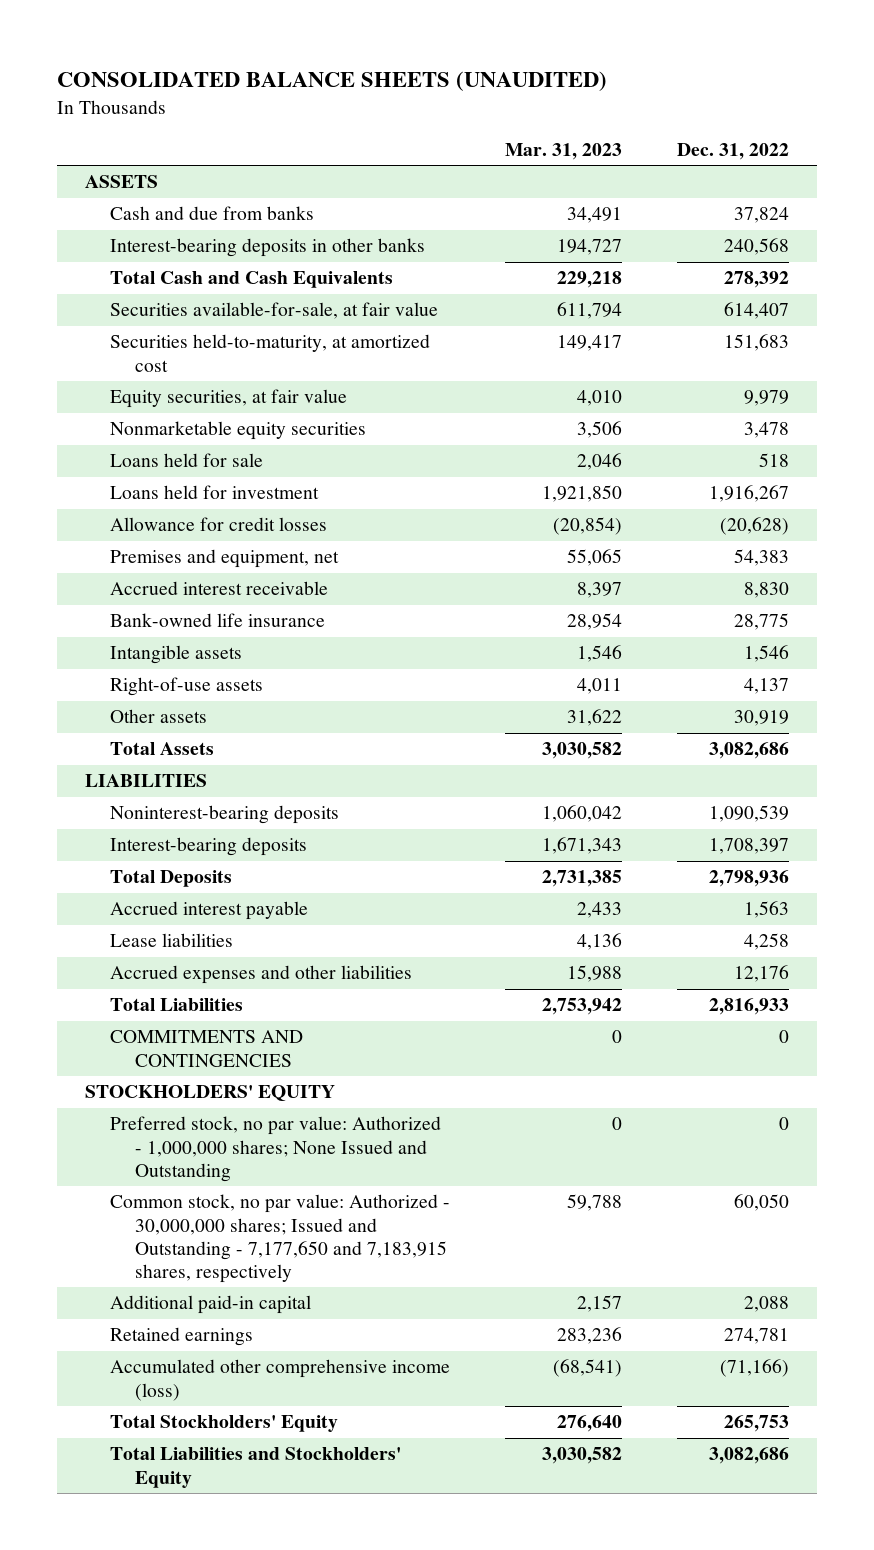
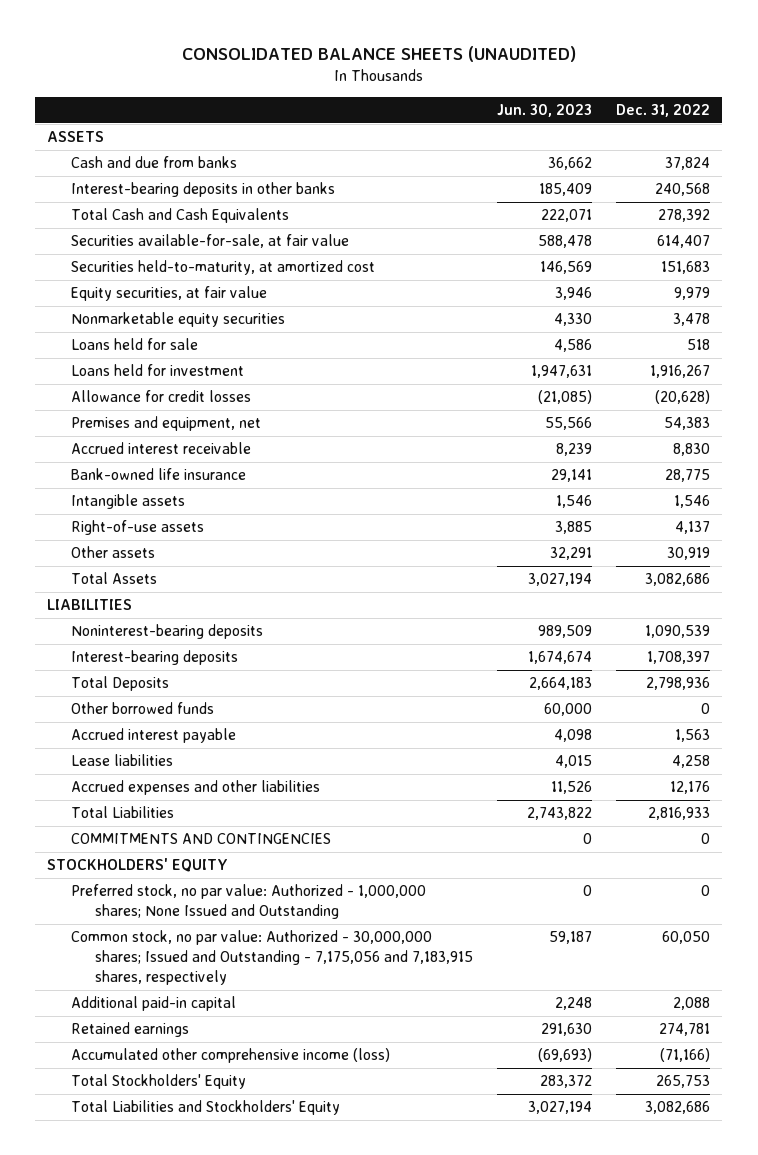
- | Mar. 31, 2023 | Dec. 31, 2022
+ | Jun. 30, 2023 | Dec. 31, 2022
+ Other borrowed funds | 60,000 | 0
- Common stock, no par value: Authorized - 30,000,000 shares; Issued and Outstanding - 7,177,650 and 7,183,915 shares, respectively | 59,788 | 60,050
+ Common stock, no par value: Authorized - 30,000,000 shares; Issued and Outstanding - 7,175,056 and 7,183,915 shares, respectively | 59,187 | 60,050

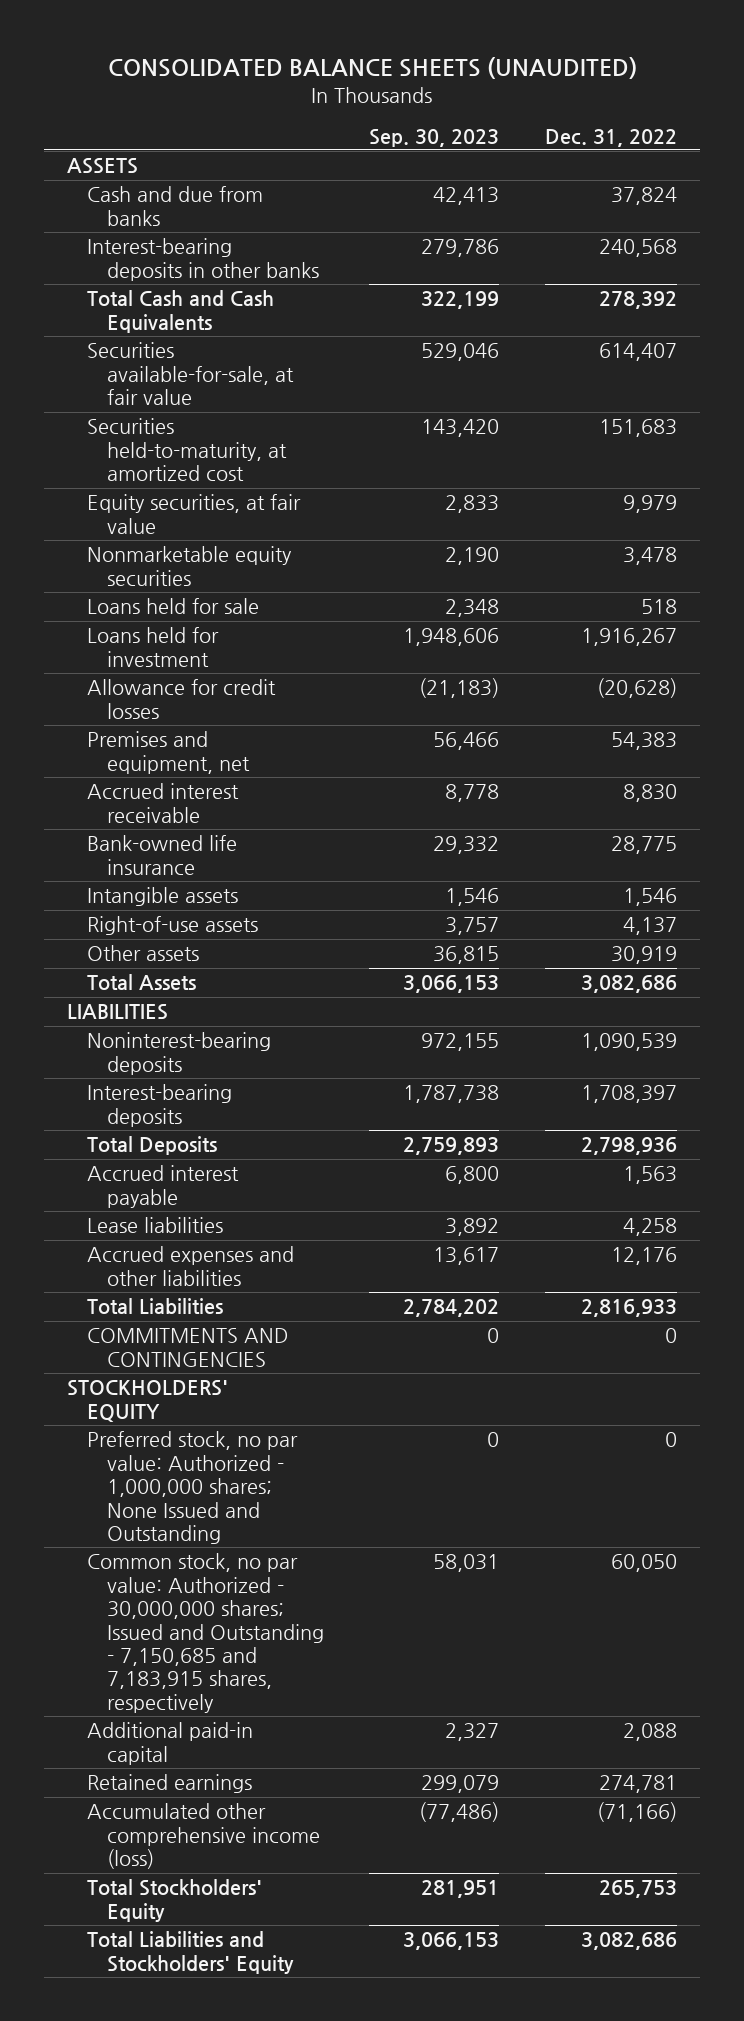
- | Jun. 30, 2023 | Dec. 31, 2022
+ | Sep. 30, 2023 | Dec. 31, 2022
- Other borrowed funds | 60,000 | 0
- Common stock, no par value: Authorized - 30,000,000 shares; Issued and Outstanding - 7,175,056 and 7,183,915 shares, respectively | 59,187 | 60,050
+ Common stock, no par value: Authorized - 30,000,000 shares; Issued and Outstanding - 7,150,685 and 7,183,915 shares, respectively | 58,031 | 60,050

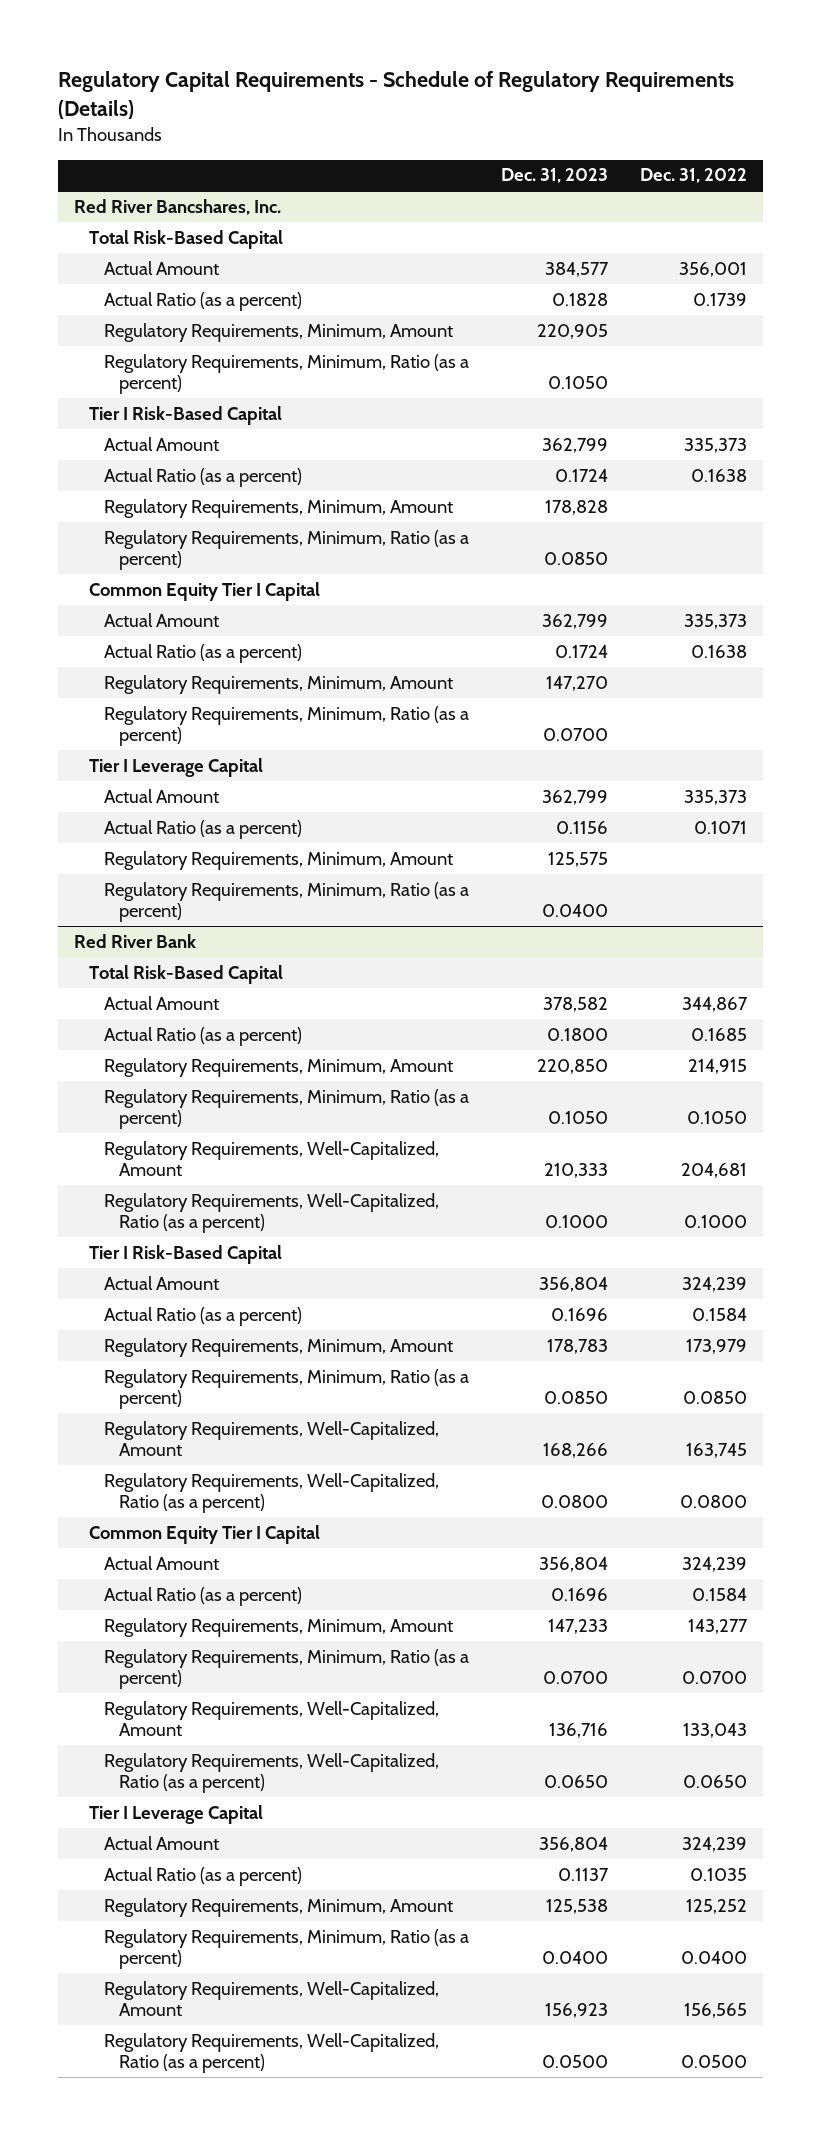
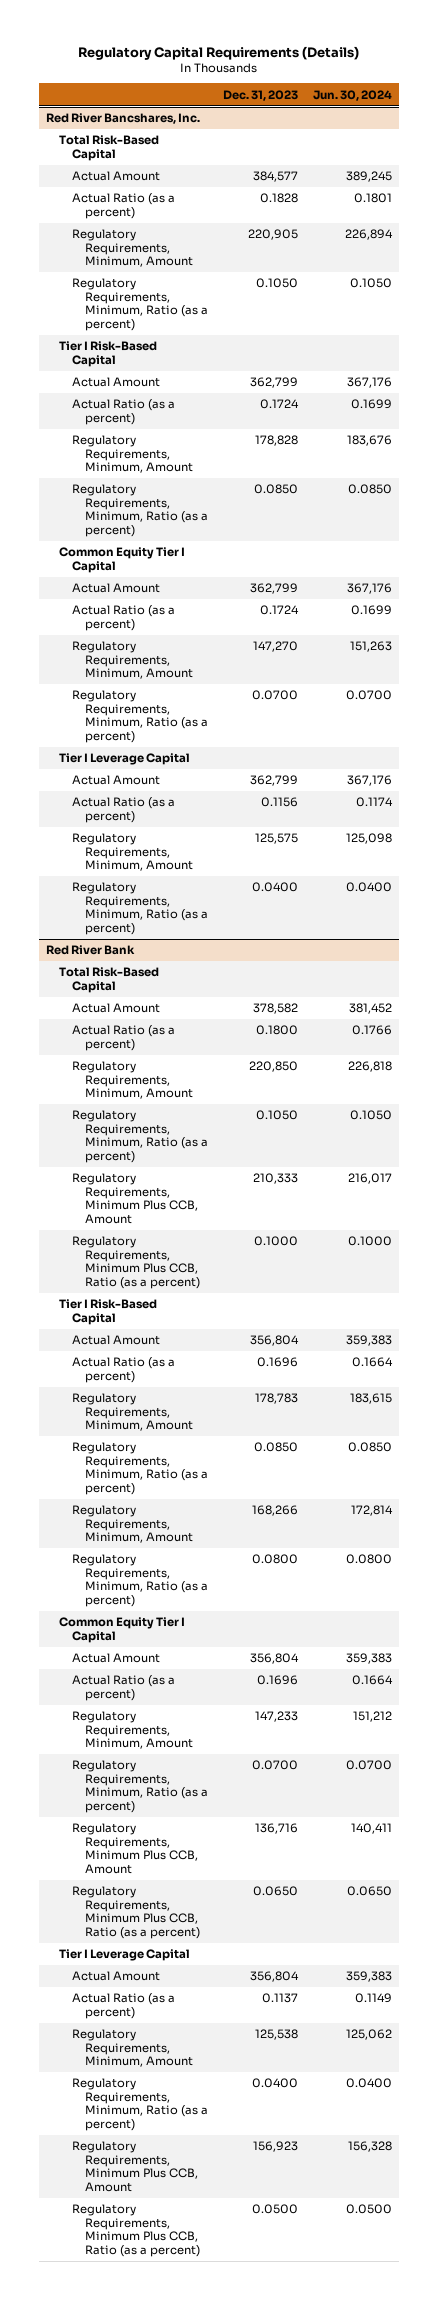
- Regulatory Capital Requirements - Schedule of Regulatory Requirements (Details)
+ Regulatory Capital Requirements (Details)
- | Dec. 31, 2023 | Dec. 31, 2022
+ | Dec. 31, 2023 | Jun. 30, 2024
@ Red River Bank
- Regulatory Requirements, Well-Capitalized, Amount | 210,333 | 204,681
- Regulatory Requirements, Well-Capitalized, Ratio (as a percent) | 0.1000 | 0.1000
+ Regulatory Requirements, Minimum Plus CCB, Amount | 210,333 | 216,017
+ Regulatory Requirements, Minimum Plus CCB, Ratio (as a percent) | 0.1000 | 0.1000
- Regulatory Requirements, Well-Capitalized, Amount | 168,266 | 163,745
- Regulatory Requirements, Well-Capitalized, Ratio (as a percent) | 0.0800 | 0.0800
+ Regulatory Requirements, Minimum, Amount | 168,266 | 172,814
+ Regulatory Requirements, Minimum, Ratio (as a percent) | 0.0800 | 0.0800
- Regulatory Requirements, Well-Capitalized, Amount | 136,716 | 133,043
- Regulatory Requirements, Well-Capitalized, Ratio (as a percent) | 0.0650 | 0.0650
+ Regulatory Requirements, Minimum Plus CCB, Amount | 136,716 | 140,411
+ Regulatory Requirements, Minimum Plus CCB, Ratio (as a percent) | 0.0650 | 0.0650
- Regulatory Requirements, Well-Capitalized, Amount | 156,923 | 156,565
- Regulatory Requirements, Well-Capitalized, Ratio (as a percent) | 0.0500 | 0.0500
+ Regulatory Requirements, Minimum Plus CCB, Amount | 156,923 | 156,328
+ Regulatory Requirements, Minimum Plus CCB, Ratio (as a percent) | 0.0500 | 0.0500

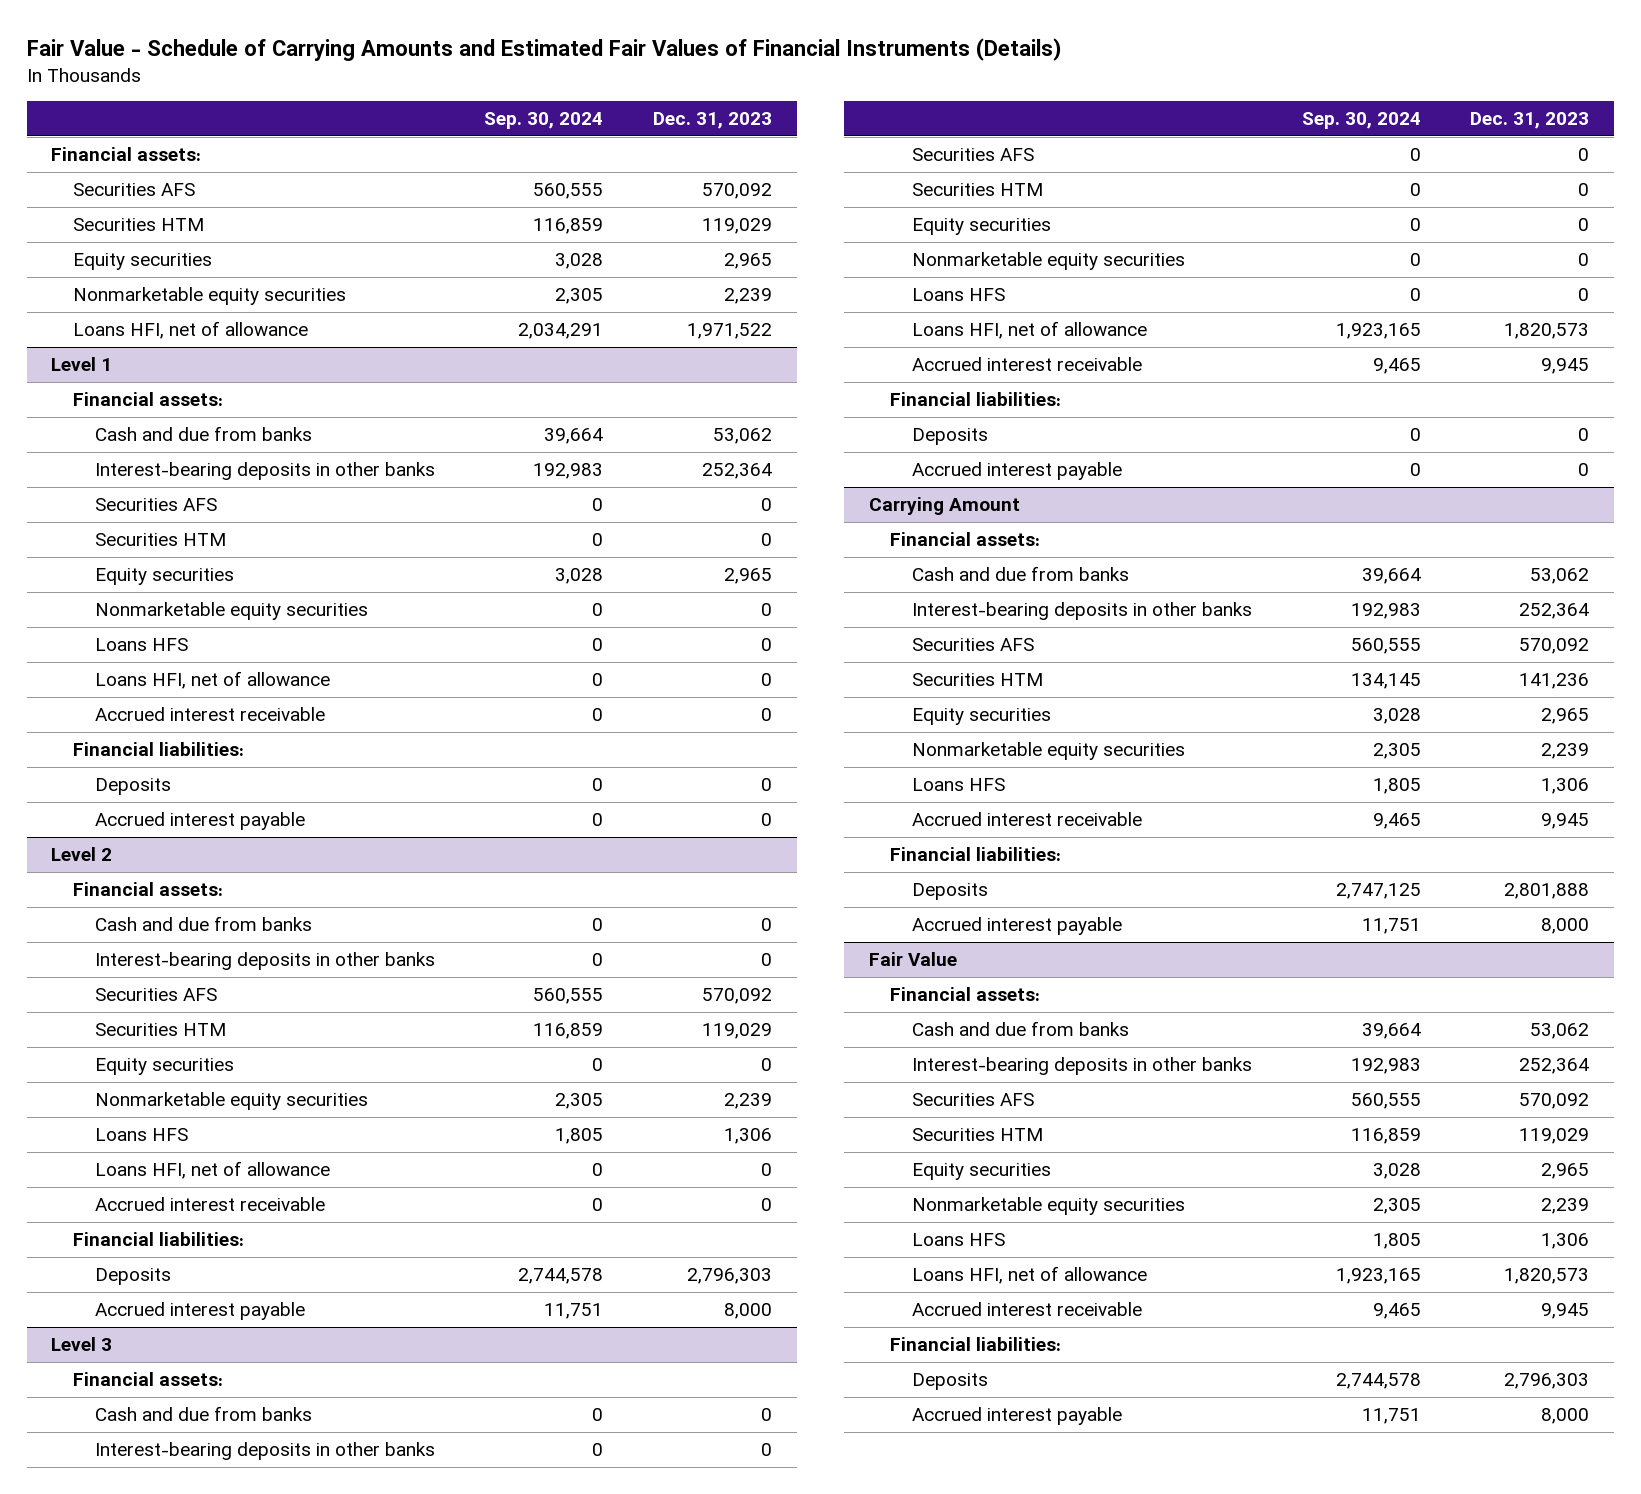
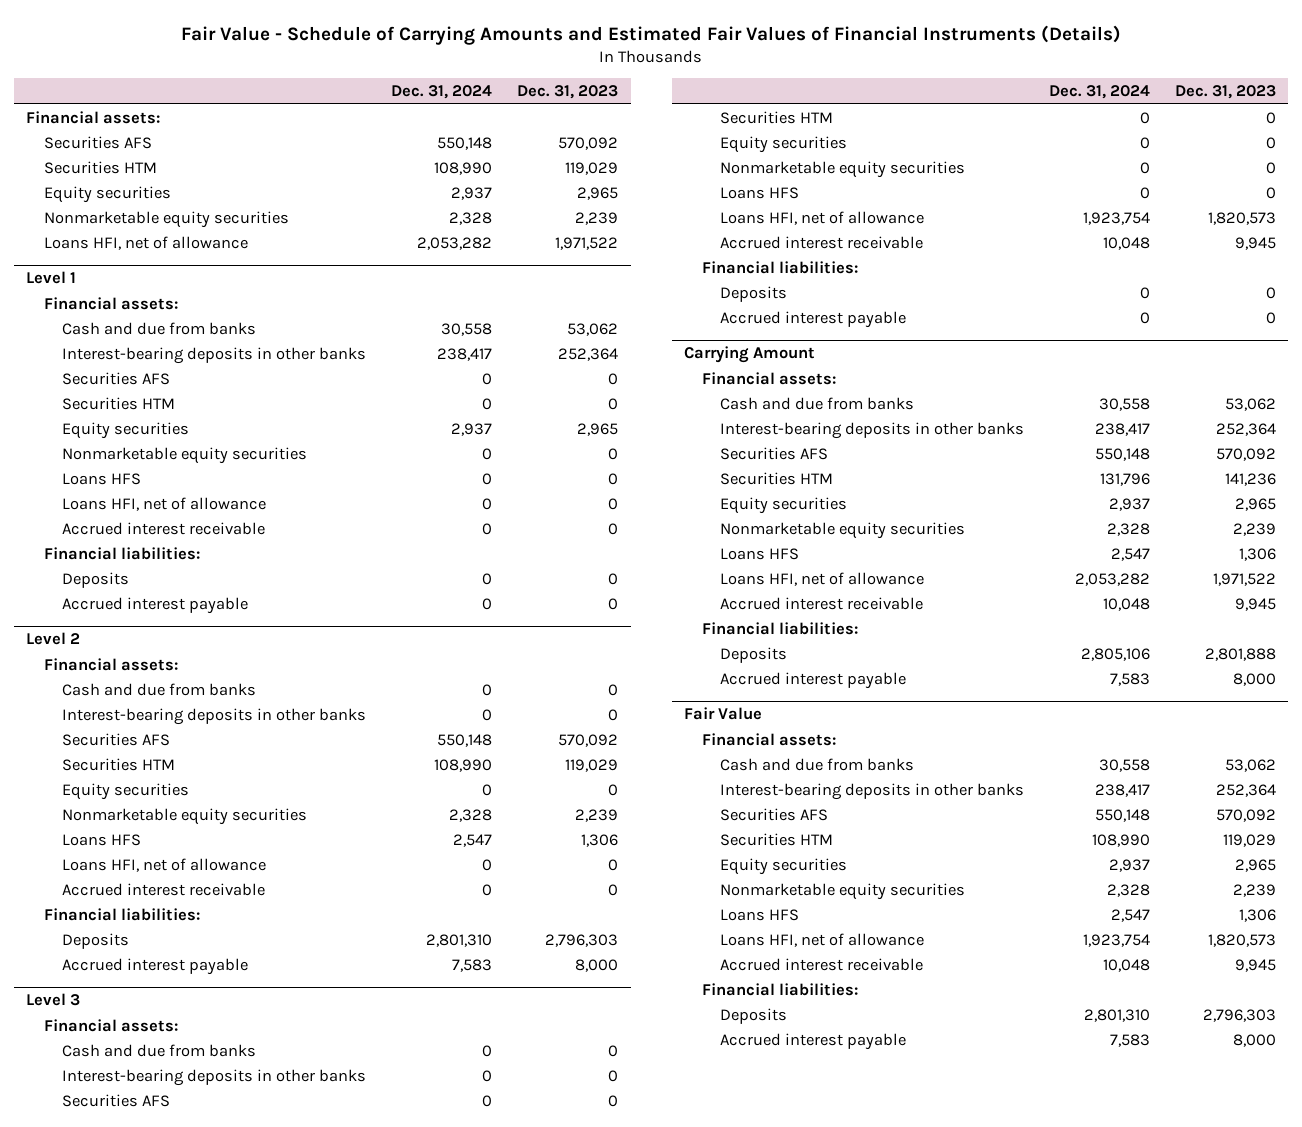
- | Sep. 30, 2024 | Dec. 31, 2023
+ | Dec. 31, 2024 | Dec. 31, 2023
@ Carrying Amount
+ Loans HFI, net of allowance | 2,053,282 | 1,971,522

